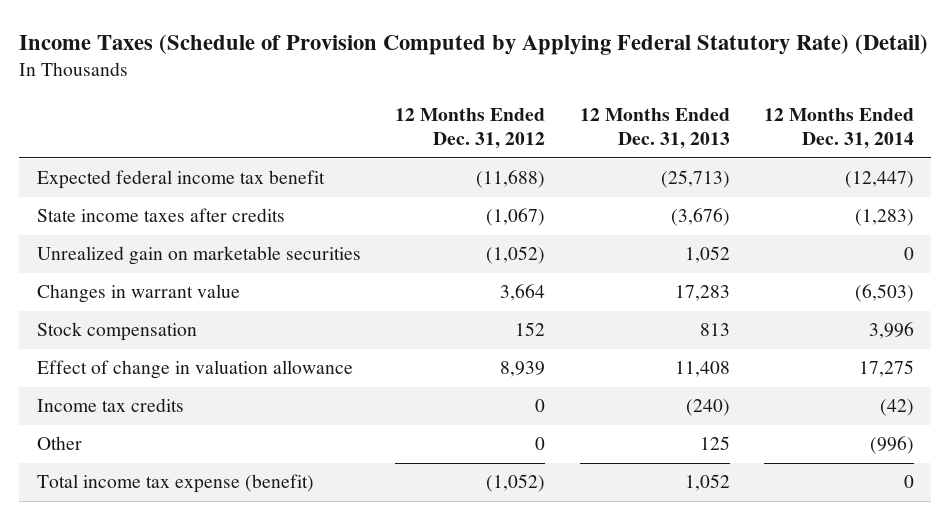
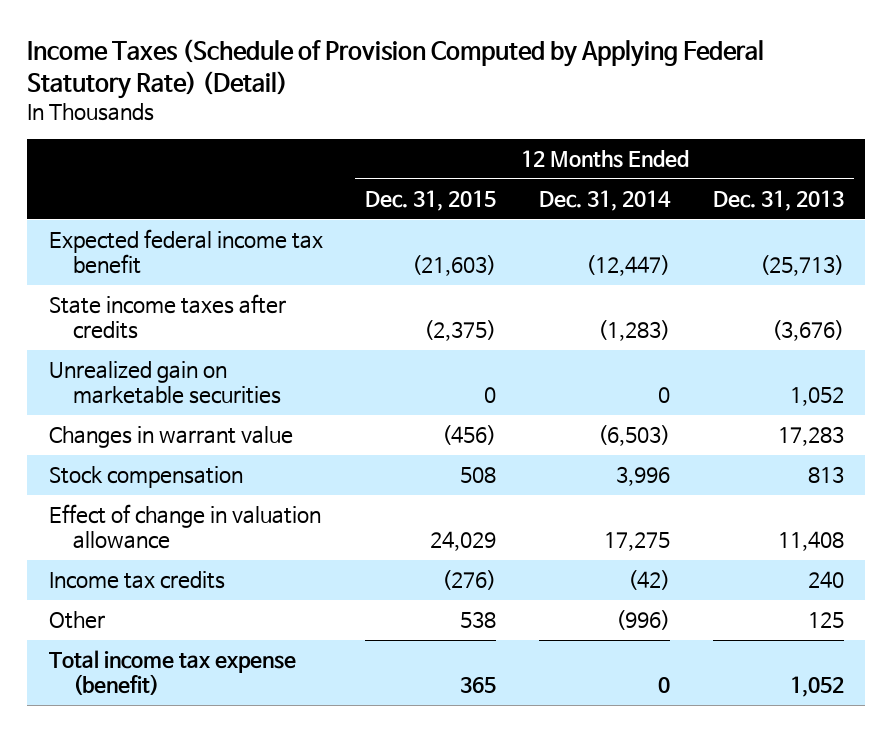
- | 12 Months Ended Dec. 31, 2012 | 12 Months Ended Dec. 31, 2013 | 12 Months Ended Dec. 31, 2014
+ | 12 Months Ended Dec. 31, 2015 | 12 Months Ended Dec. 31, 2014 | 12 Months Ended Dec. 31, 2013
- Income tax credits | 0 | (240) | (42)
+ Income tax credits | (276) | (42) | 240

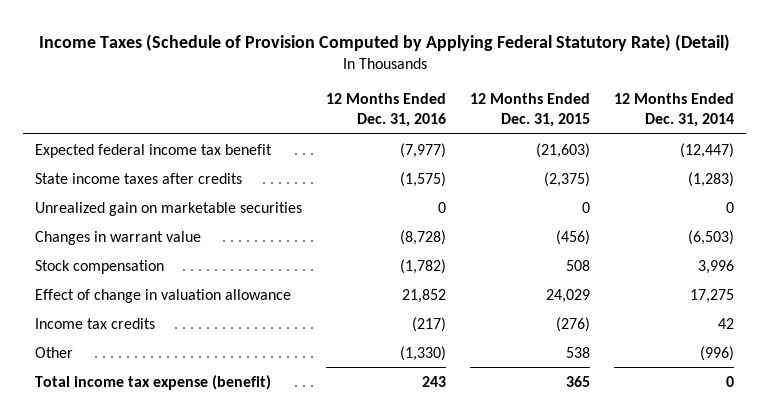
- | 12 Months Ended Dec. 31, 2015 | 12 Months Ended Dec. 31, 2014 | 12 Months Ended Dec. 31, 2013
+ | 12 Months Ended Dec. 31, 2016 | 12 Months Ended Dec. 31, 2015 | 12 Months Ended Dec. 31, 2014
- Income tax credits | (276) | (42) | 240
+ Income tax credits | (217) | (276) | 42

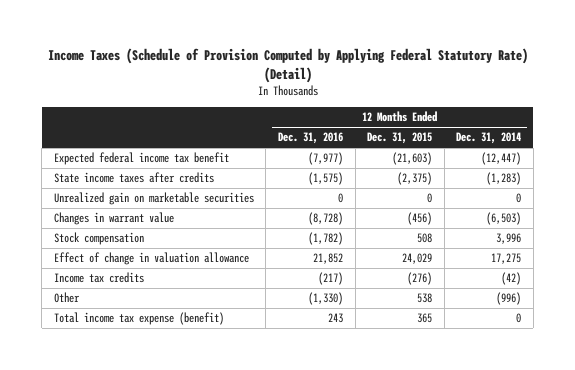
- Income tax credits | (217) | (276) | 42
+ Income tax credits | (217) | (276) | (42)

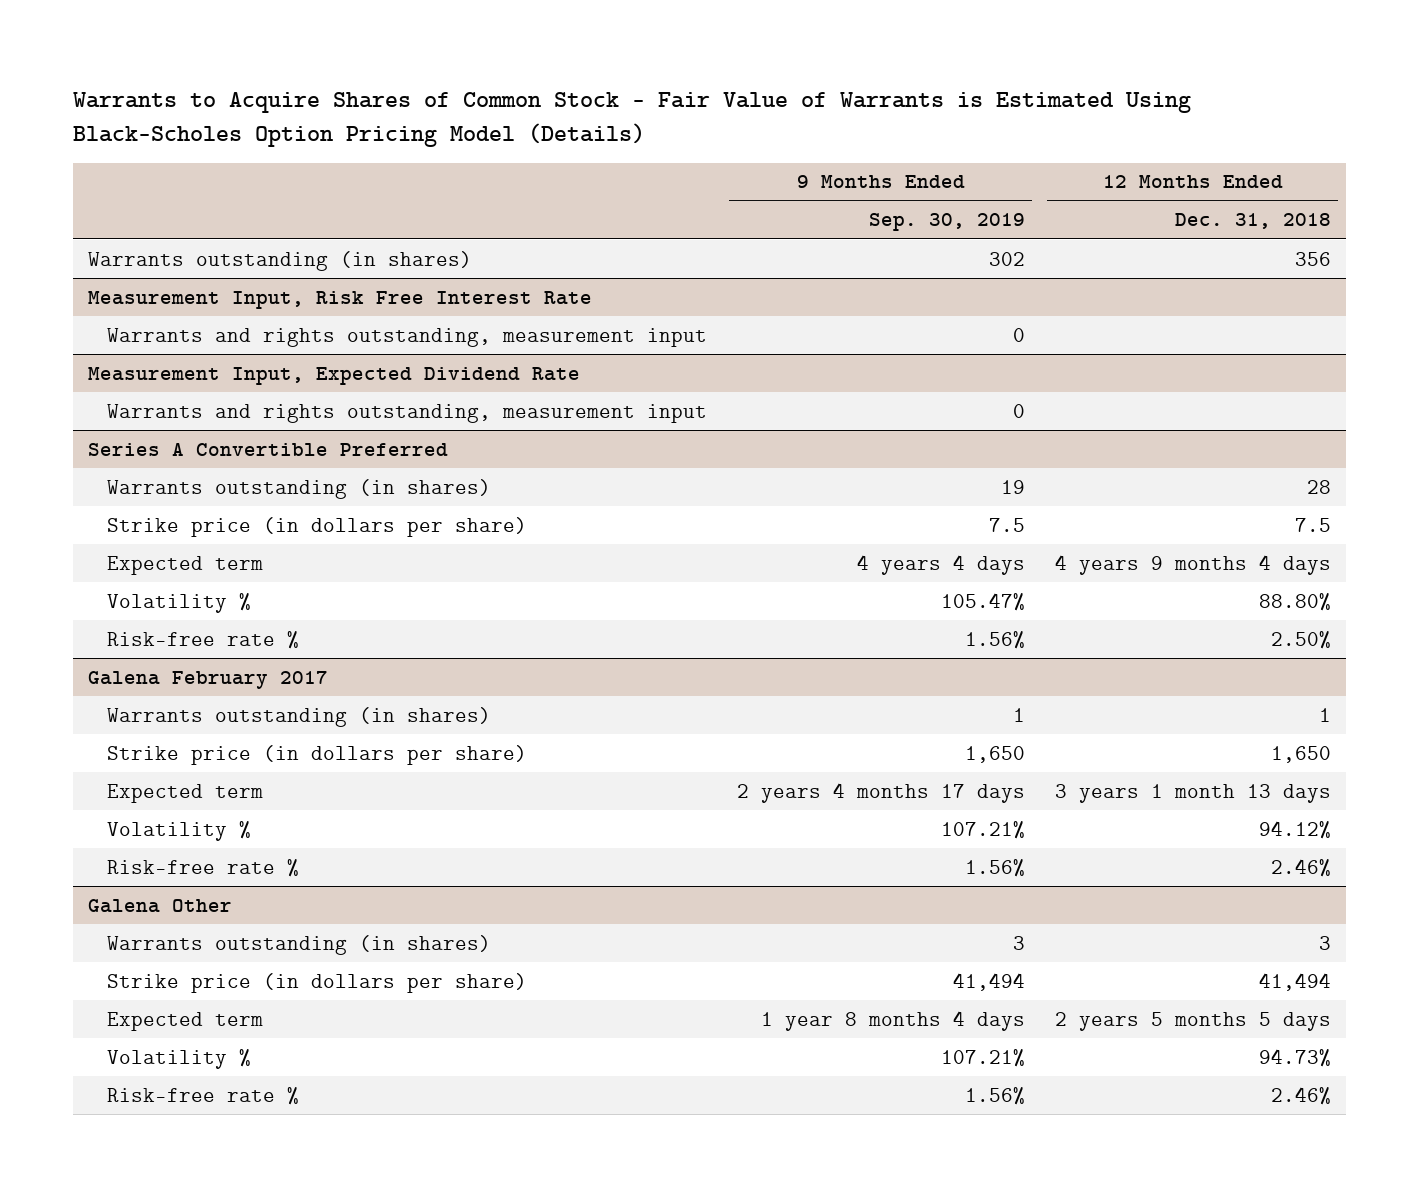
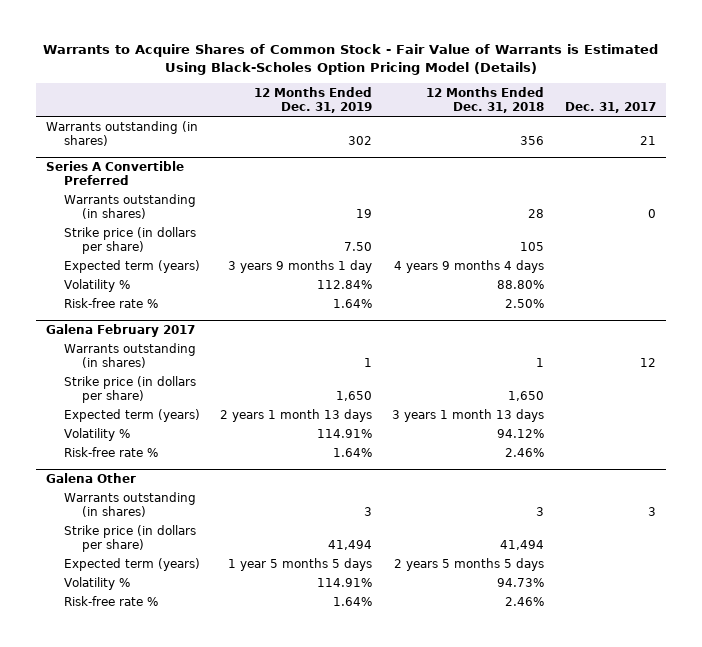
- | 9 Months Ended Sep. 30, 2019 | 12 Months Ended Dec. 31, 2018
+ | 12 Months Ended Dec. 31, 2019 | 12 Months Ended Dec. 31, 2018 | Dec. 31, 2017
- Measurement Input, Risk Free Interest Rate
- Warrants and rights outstanding, measurement input | 0 |
- Measurement Input, Expected Dividend Rate
- Warrants and rights outstanding, measurement input | 0 |
@ Series A Convertible Preferred
- Strike price (in dollars per share) | 7.5 | 7.5
- Expected term | 4 years 4 days | 4 years 9 months 4 days
+ Strike price (in dollars per share) | 7.50 | 105 |
+ Expected term (years) | 3 years 9 months 1 day | 4 years 9 months 4 days |
@ Galena February 2017
- Expected term | 2 years 4 months 17 days | 3 years 1 month 13 days
+ Expected term (years) | 2 years 1 month 13 days | 3 years 1 month 13 days |
@ Galena Other
- Expected term | 1 year 8 months 4 days | 2 years 5 months 5 days
+ Expected term (years) | 1 year 5 months 5 days | 2 years 5 months 5 days |

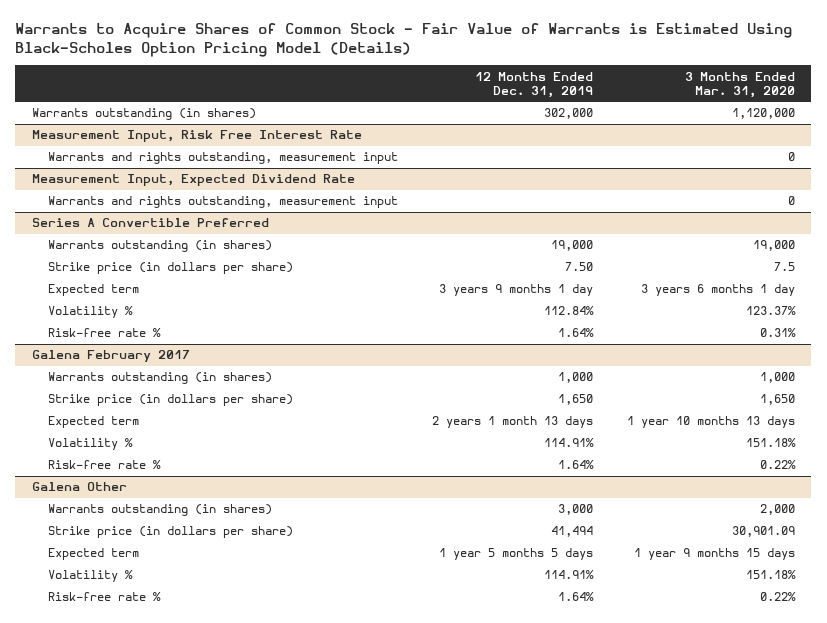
- | 12 Months Ended Dec. 31, 2019 | 12 Months Ended Dec. 31, 2018 | Dec. 31, 2017
+ | 12 Months Ended Dec. 31, 2019 | 3 Months Ended Mar. 31, 2020
- Warrants outstanding (in shares) | 302 | 356 | 21
+ Warrants outstanding (in shares) | 302,000 | 1,120,000
+ Measurement Input, Risk Free Interest Rate
+ Warrants and rights outstanding, measurement input | | 0
+ Measurement Input, Expected Dividend Rate
+ Warrants and rights outstanding, measurement input | | 0
@ Series A Convertible Preferred
- Warrants outstanding (in shares) | 19 | 28 | 0
+ Warrants outstanding (in shares) | 19,000 | 19,000
- Expected term (years) | 3 years 9 months 1 day | 4 years 9 months 4 days |
+ Expected term | 3 years 9 months 1 day | 3 years 6 months 1 day
@ Galena February 2017
- Warrants outstanding (in shares) | 1 | 1 | 12
+ Warrants outstanding (in shares) | 1,000 | 1,000
- Expected term (years) | 2 years 1 month 13 days | 3 years 1 month 13 days |
+ Expected term | 2 years 1 month 13 days | 1 year 10 months 13 days
@ Galena Other
- Warrants outstanding (in shares) | 3 | 3 | 3
+ Warrants outstanding (in shares) | 3,000 | 2,000
- Expected term (years) | 1 year 5 months 5 days | 2 years 5 months 5 days |
+ Expected term | 1 year 5 months 5 days | 1 year 9 months 15 days

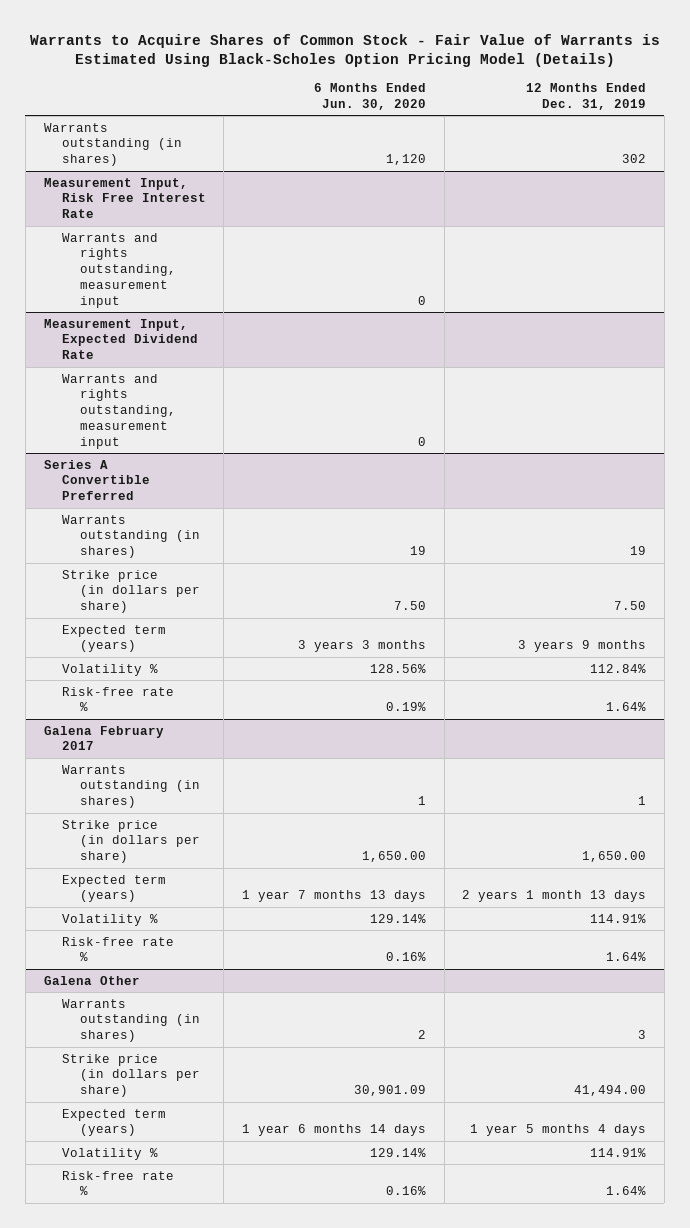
- | 12 Months Ended Dec. 31, 2019 | 3 Months Ended Mar. 31, 2020
+ | 6 Months Ended Jun. 30, 2020 | 12 Months Ended Dec. 31, 2019
- Warrants outstanding (in shares) | 302,000 | 1,120,000
+ Warrants outstanding (in shares) | 1,120 | 302
@ Series A Convertible Preferred
- Warrants outstanding (in shares) | 19,000 | 19,000
+ Warrants outstanding (in shares) | 19 | 19
- Expected term | 3 years 9 months 1 day | 3 years 6 months 1 day
+ Expected term (years) | 3 years 3 months | 3 years 9 months
@ Galena February 2017
- Warrants outstanding (in shares) | 1,000 | 1,000
- Strike price (in dollars per share) | 1,650 | 1,650
- Expected term | 2 years 1 month 13 days | 1 year 10 months 13 days
+ Warrants outstanding (in shares) | 1 | 1
+ Strike price (in dollars per share) | 1,650.00 | 1,650.00
+ Expected term (years) | 1 year 7 months 13 days | 2 years 1 month 13 days
@ Galena Other
- Warrants outstanding (in shares) | 3,000 | 2,000
- Strike price (in dollars per share) | 41,494 | 30,901.09
- Expected term | 1 year 5 months 5 days | 1 year 9 months 15 days
+ Warrants outstanding (in shares) | 2 | 3
+ Strike price (in dollars per share) | 30,901.09 | 41,494.00
+ Expected term (years) | 1 year 6 months 14 days | 1 year 5 months 4 days

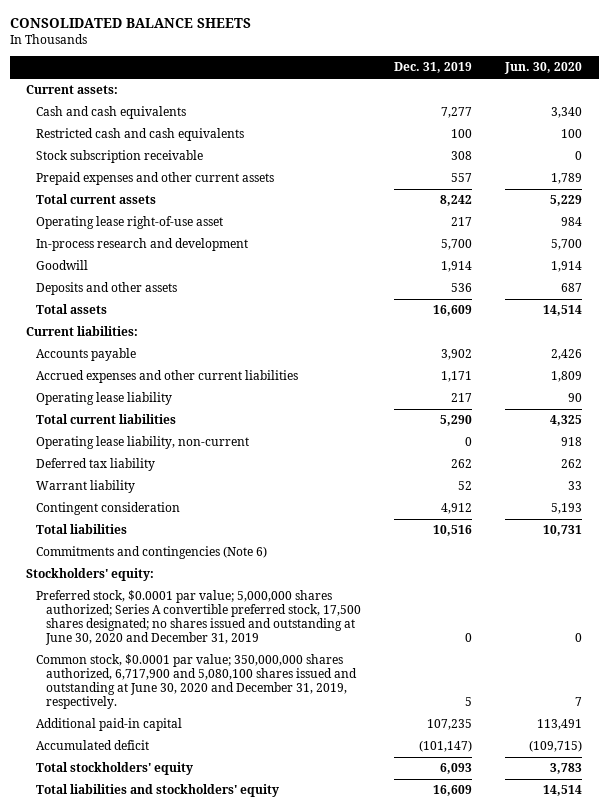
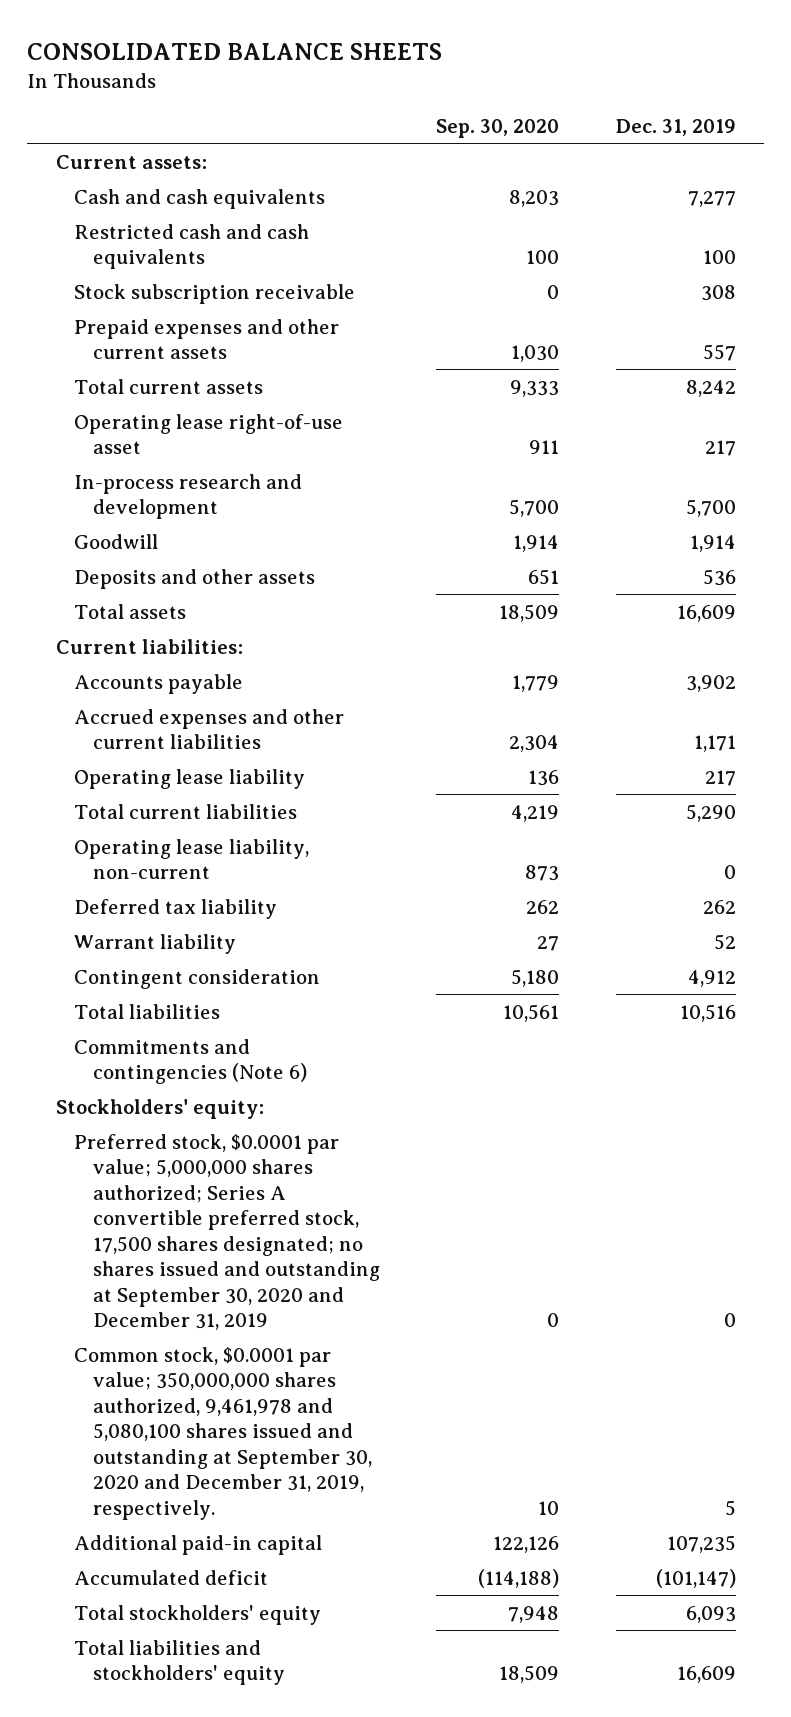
- | Dec. 31, 2019 | Jun. 30, 2020
+ | Sep. 30, 2020 | Dec. 31, 2019
- Preferred stock, $0.0001 par value; 5,000,000 shares authorized; Series A convertible preferred stock, 17,500 shares designated; no shares issued and outstanding at June 30, 2020 and December 31, 2019 | 0 | 0
- Common stock, $0.0001 par value; 350,000,000 shares authorized, 6,717,900 and 5,080,100 shares issued and outstanding at June 30, 2020 and December 31, 2019, respectively. | 5 | 7
+ Preferred stock, $0.0001 par value; 5,000,000 shares authorized; Series A convertible preferred stock, 17,500 shares designated; no shares issued and outstanding at September 30, 2020 and December 31, 2019 | 0 | 0
+ Common stock, $0.0001 par value; 350,000,000 shares authorized, 9,461,978 and 5,080,100 shares issued and outstanding at September 30, 2020 and December 31, 2019, respectively. | 10 | 5

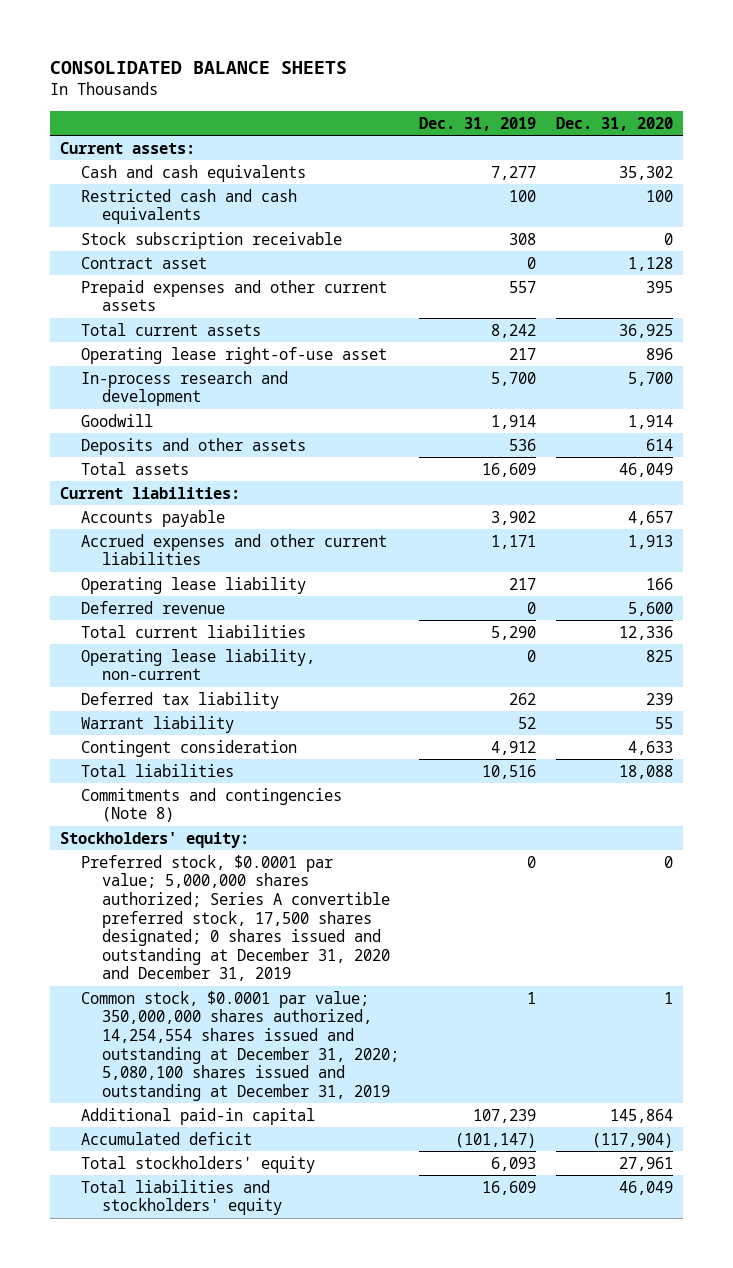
- | Sep. 30, 2020 | Dec. 31, 2019
+ | Dec. 31, 2019 | Dec. 31, 2020
+ Contract asset | 0 | 1,128
+ Deferred revenue | 0 | 5,600
- Commitments and contingencies (Note 6)
+ Commitments and contingencies (Note 8)
- Preferred stock, $0.0001 par value; 5,000,000 shares authorized; Series A convertible preferred stock, 17,500 shares designated; no shares issued and outstanding at September 30, 2020 and December 31, 2019 | 0 | 0
- Common stock, $0.0001 par value; 350,000,000 shares authorized, 9,461,978 and 5,080,100 shares issued and outstanding at September 30, 2020 and December 31, 2019, respectively. | 10 | 5
- Additional paid-in capital | 122,126 | 107,235
+ Preferred stock, $0.0001 par value; 5,000,000 shares authorized; Series A convertible preferred stock, 17,500 shares designated; 0 shares issued and outstanding at December 31, 2020 and December 31, 2019 | 0 | 0
+ Common stock, $0.0001 par value; 350,000,000 shares authorized, 14,254,554 shares issued and outstanding at December 31, 2020; 5,080,100 shares issued and outstanding at December 31, 2019 | 1 | 1
+ Additional paid-in capital | 107,239 | 145,864

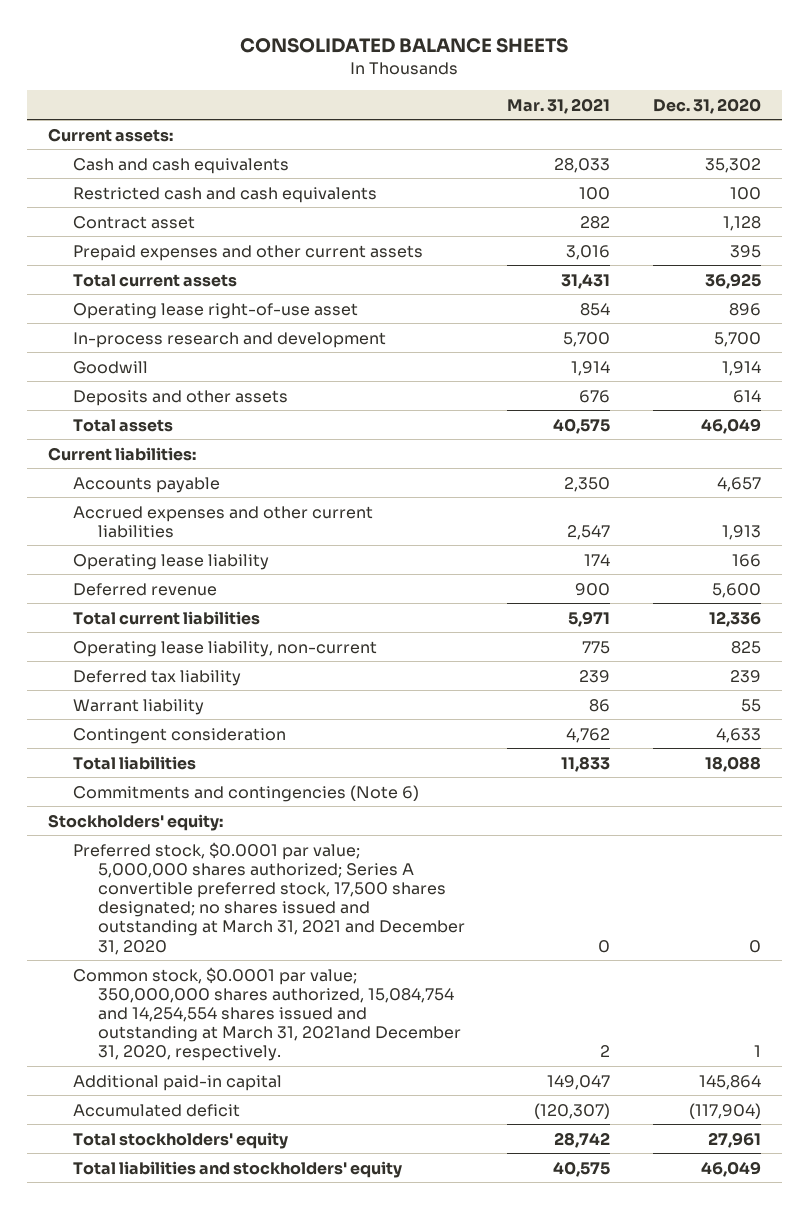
- | Dec. 31, 2019 | Dec. 31, 2020
+ | Mar. 31, 2021 | Dec. 31, 2020
- Stock subscription receivable | 308 | 0
- Commitments and contingencies (Note 8)
+ Commitments and contingencies (Note 6)
- Preferred stock, $0.0001 par value; 5,000,000 shares authorized; Series A convertible preferred stock, 17,500 shares designated; 0 shares issued and outstanding at December 31, 2020 and December 31, 2019 | 0 | 0
- Common stock, $0.0001 par value; 350,000,000 shares authorized, 14,254,554 shares issued and outstanding at December 31, 2020; 5,080,100 shares issued and outstanding at December 31, 2019 | 1 | 1
+ Preferred stock, $0.0001 par value; 5,000,000 shares authorized; Series A convertible preferred stock, 17,500 shares designated; no shares issued and outstanding at March 31, 2021 and December 31, 2020 | 0 | 0
+ Common stock, $0.0001 par value; 350,000,000 shares authorized, 15,084,754 and 14,254,554 shares issued and outstanding at March 31, 2021and December 31, 2020, respectively. | 2 | 1

